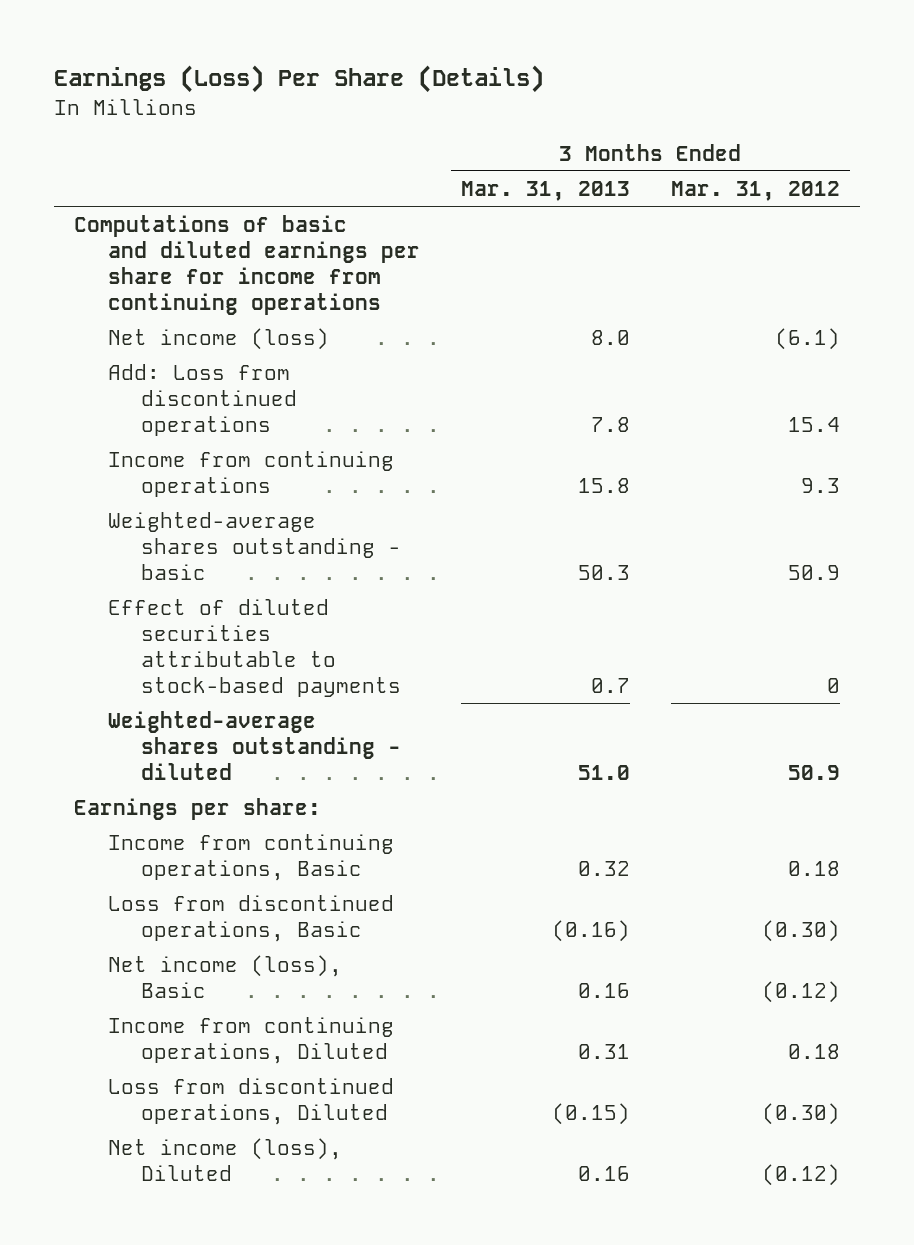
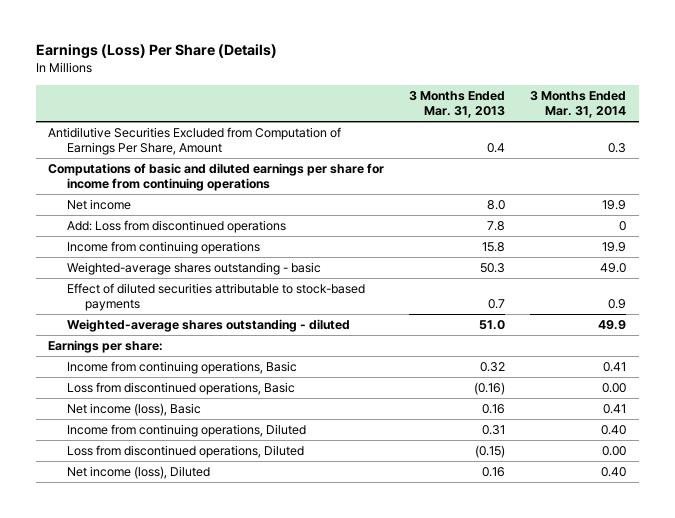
- | 3 Months Ended Mar. 31, 2013 | 3 Months Ended Mar. 31, 2012
+ | 3 Months Ended Mar. 31, 2013 | 3 Months Ended Mar. 31, 2014
+ Antidilutive Securities Excluded from Computation of Earnings Per Share, Amount | 0.4 | 0.3
- Net income (loss) | 8.0 | (6.1)
+ Net income | 8.0 | 19.9

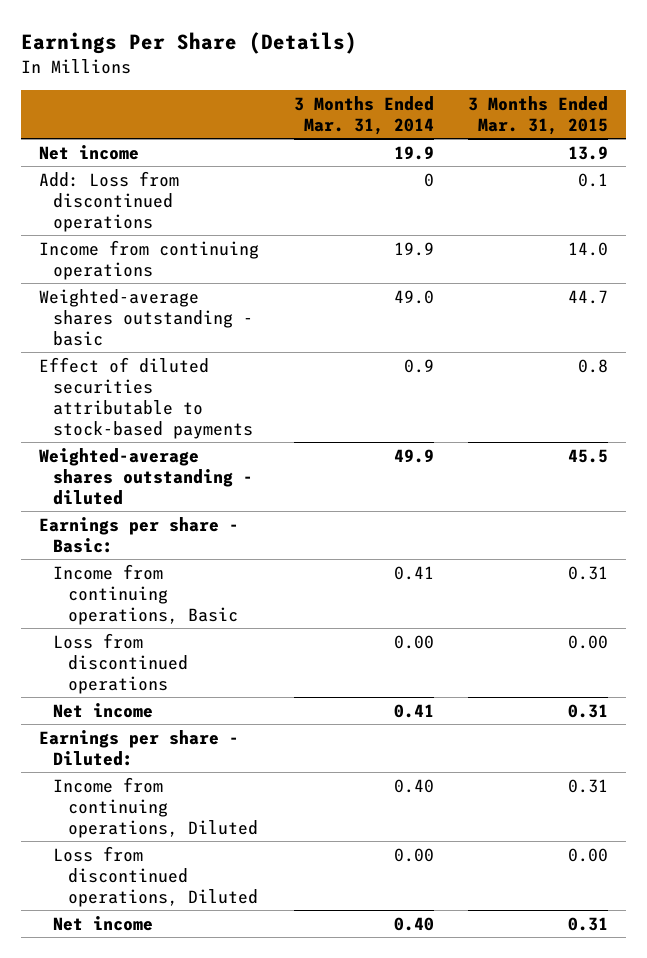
- Earnings (Loss) Per Share (Details)
+ Earnings Per Share (Details)
- | 3 Months Ended Mar. 31, 2013 | 3 Months Ended Mar. 31, 2014
+ | 3 Months Ended Mar. 31, 2014 | 3 Months Ended Mar. 31, 2015
- Antidilutive Securities Excluded from Computation of Earnings Per Share, Amount | 0.4 | 0.3
- Computations of basic and diluted earnings per share for income from continuing operations
- Earnings per share:
+ Earnings per share - Basic:
- Loss from discontinued operations, Basic | (0.16) | 0.00
- Net income (loss), Basic | 0.16 | 0.41
+ Loss from discontinued operations | 0.00 | 0.00
+ Net income | 0.41 | 0.31
+ Earnings per share - Diluted:
- Net income (loss), Diluted | 0.16 | 0.40
+ Net income | 0.40 | 0.31

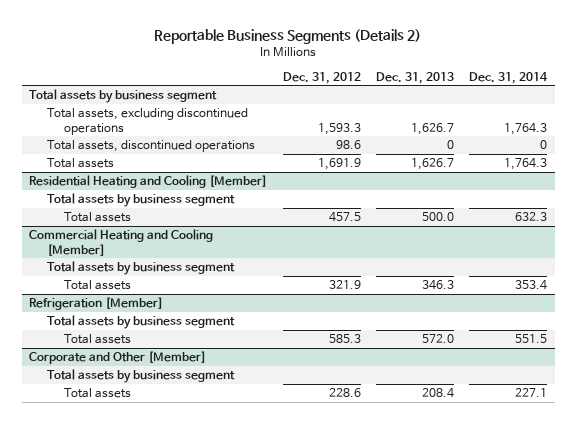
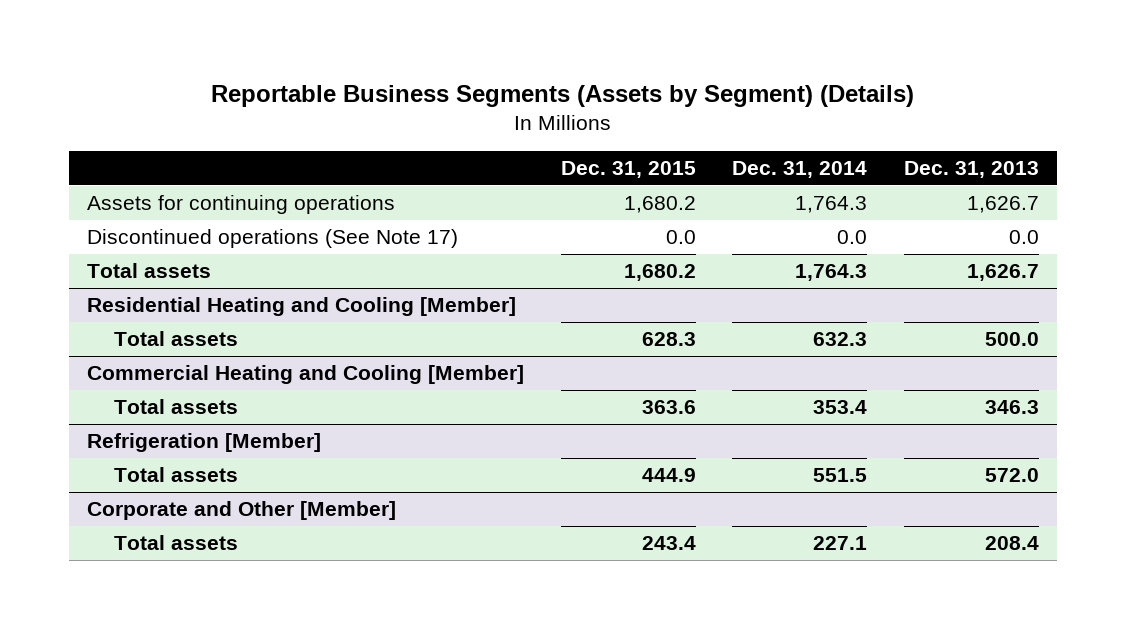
- Reportable Business Segments (Details 2)
+ Reportable Business Segments (Assets by Segment) (Details)
- | Dec. 31, 2012 | Dec. 31, 2013 | Dec. 31, 2014
+ | Dec. 31, 2015 | Dec. 31, 2014 | Dec. 31, 2013
- Total assets by business segment
- Total assets, excluding discontinued operations | 1,593.3 | 1,626.7 | 1,764.3
- Total assets, discontinued operations | 98.6 | 0 | 0
+ Assets for continuing operations | 1,680.2 | 1,764.3 | 1,626.7
+ Discontinued operations (See Note 17) | 0.0 | 0.0 | 0.0
@ Residential Heating and Cooling [Member]
- Total assets by business segment
@ Commercial Heating and Cooling [Member]
- Total assets by business segment
@ Refrigeration [Member]
- Total assets by business segment
@ Corporate and Other [Member]
- Total assets by business segment

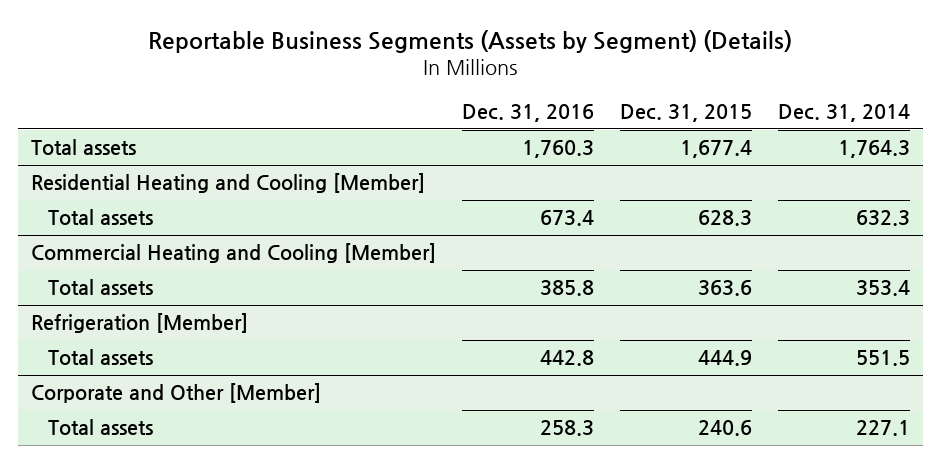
- | Dec. 31, 2015 | Dec. 31, 2014 | Dec. 31, 2013
+ | Dec. 31, 2016 | Dec. 31, 2015 | Dec. 31, 2014
- Assets for continuing operations | 1,680.2 | 1,764.3 | 1,626.7
- Discontinued operations (See Note 17) | 0.0 | 0.0 | 0.0
- Total assets | 1,680.2 | 1,764.3 | 1,626.7
+ Total assets | 1,760.3 | 1,677.4 | 1,764.3
@ Corporate and Other [Member]
- Total assets | 243.4 | 227.1 | 208.4
+ Total assets | 258.3 | 240.6 | 227.1

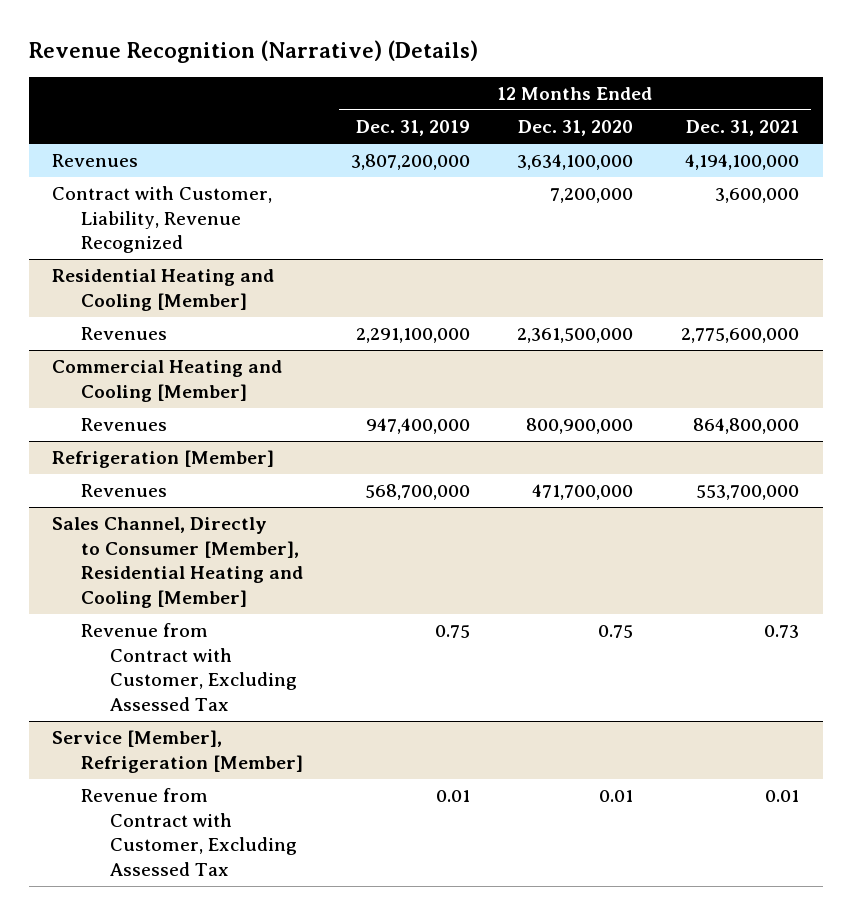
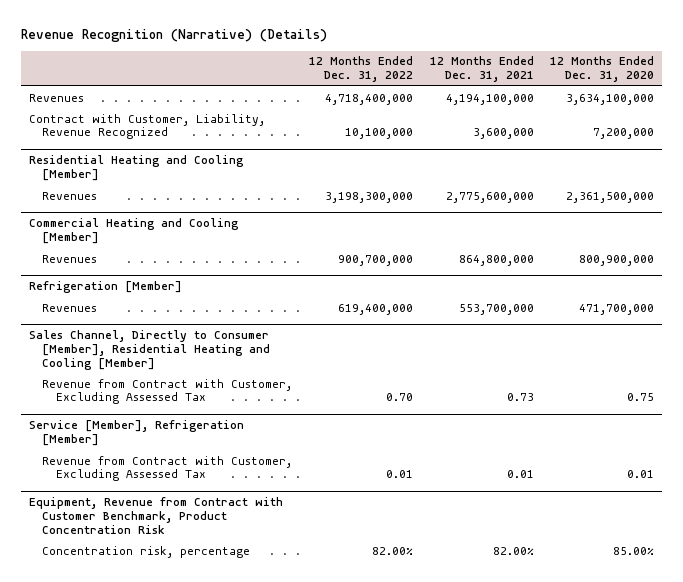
- | 12 Months Ended Dec. 31, 2019 | 12 Months Ended Dec. 31, 2020 | 12 Months Ended Dec. 31, 2021
+ | 12 Months Ended Dec. 31, 2022 | 12 Months Ended Dec. 31, 2021 | 12 Months Ended Dec. 31, 2020
+ Equipment, Revenue from Contract with Customer Benchmark, Product Concentration Risk
+ Concentration risk, percentage | 82.00% | 82.00% | 85.00%

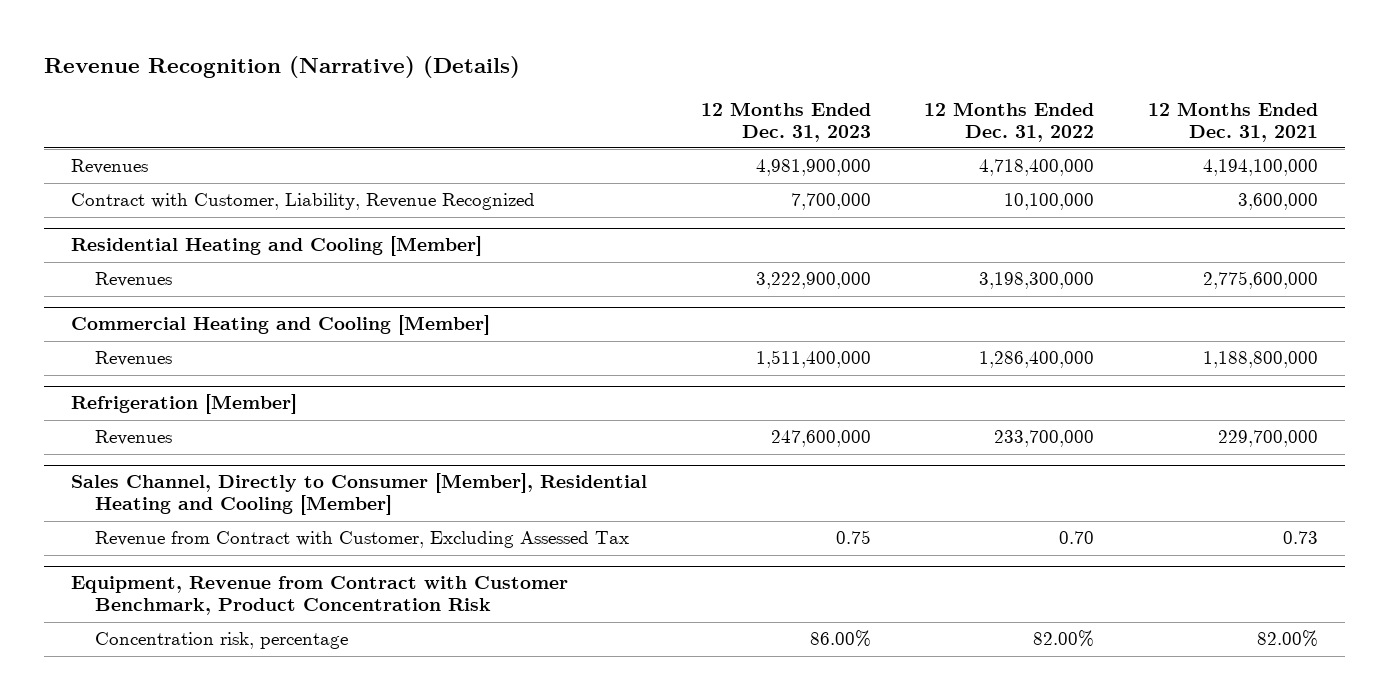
- | 12 Months Ended Dec. 31, 2022 | 12 Months Ended Dec. 31, 2021 | 12 Months Ended Dec. 31, 2020
+ | 12 Months Ended Dec. 31, 2023 | 12 Months Ended Dec. 31, 2022 | 12 Months Ended Dec. 31, 2021
@ Commercial Heating and Cooling [Member]
- Revenues | 900,700,000 | 864,800,000 | 800,900,000
+ Revenues | 1,511,400,000 | 1,286,400,000 | 1,188,800,000
@ Refrigeration [Member]
- Revenues | 619,400,000 | 553,700,000 | 471,700,000
+ Revenues | 247,600,000 | 233,700,000 | 229,700,000
- Service [Member], Refrigeration [Member]
- Revenue from Contract with Customer, Excluding Assessed Tax | 0.01 | 0.01 | 0.01

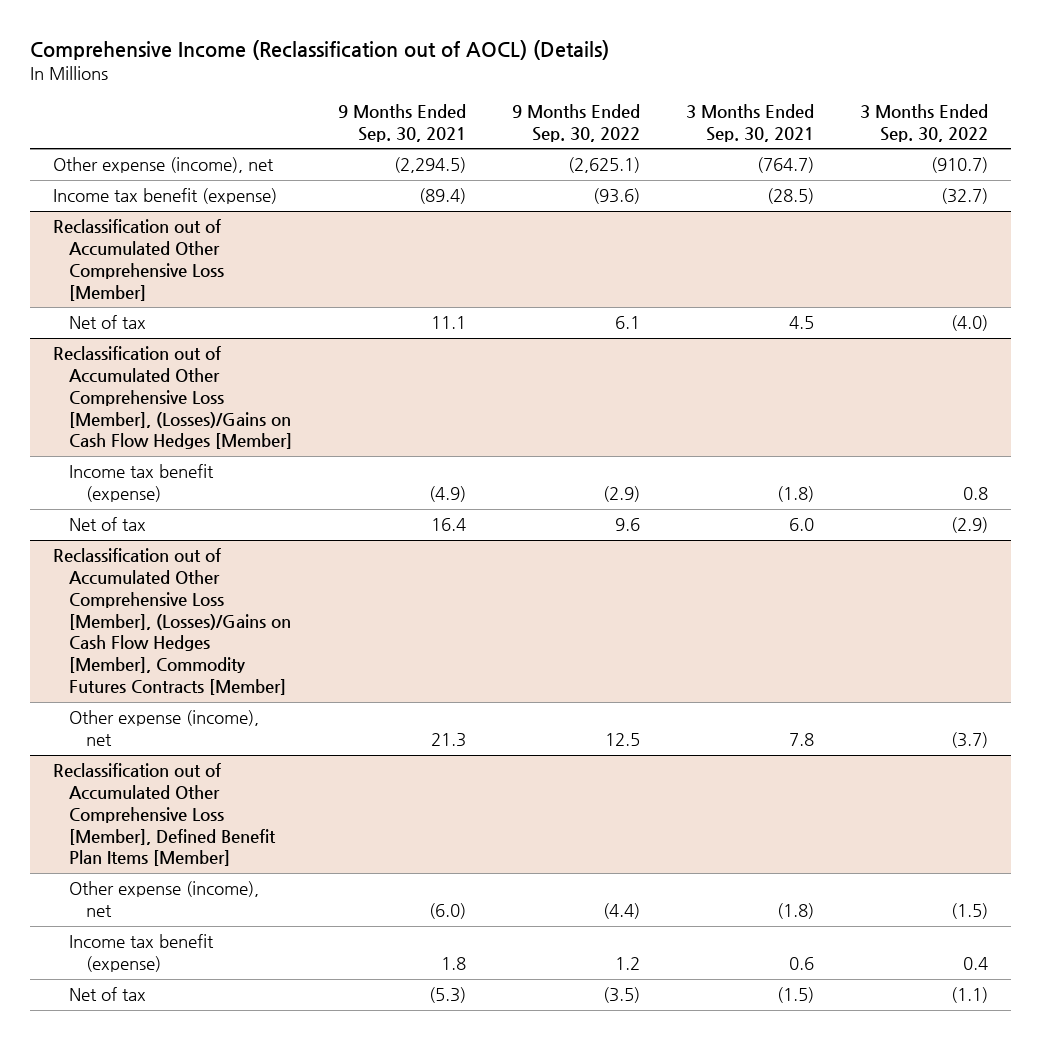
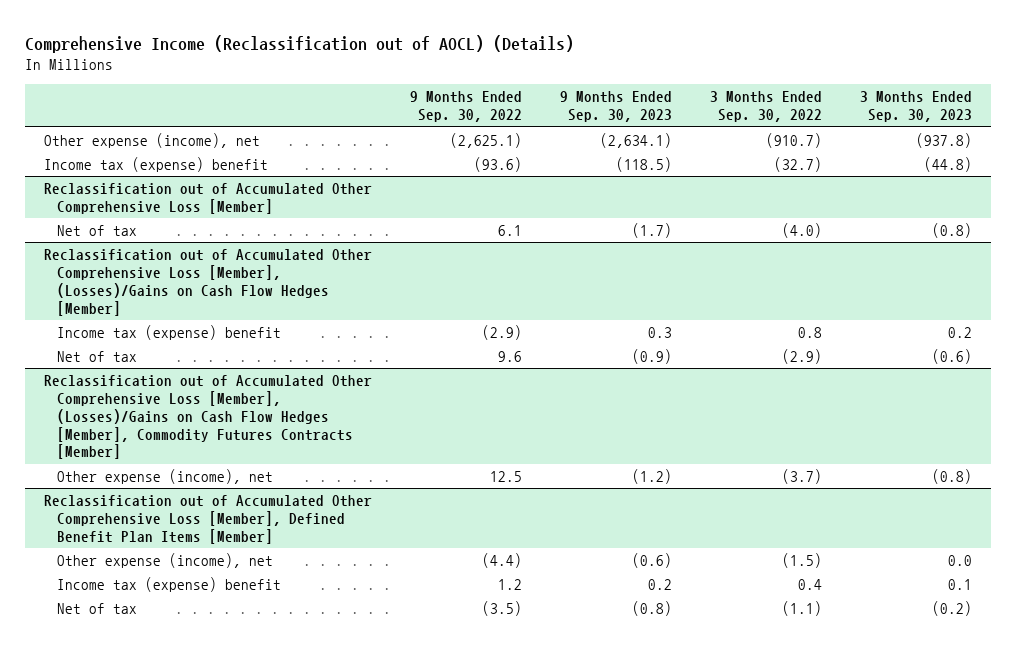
- | 9 Months Ended Sep. 30, 2021 | 9 Months Ended Sep. 30, 2022 | 3 Months Ended Sep. 30, 2021 | 3 Months Ended Sep. 30, 2022
+ | 9 Months Ended Sep. 30, 2022 | 9 Months Ended Sep. 30, 2023 | 3 Months Ended Sep. 30, 2022 | 3 Months Ended Sep. 30, 2023
- Income tax benefit (expense) | (89.4) | (93.6) | (28.5) | (32.7)
+ Income tax (expense) benefit | (93.6) | (118.5) | (32.7) | (44.8)
@ Reclassification out of Accumulated Other Comprehensive Loss [Member], (Losses)/Gains on Cash Flow Hedges [Member]
- Income tax benefit (expense) | (4.9) | (2.9) | (1.8) | 0.8
+ Income tax (expense) benefit | (2.9) | 0.3 | 0.8 | 0.2
@ Reclassification out of Accumulated Other Comprehensive Loss [Member], Defined Benefit Plan Items [Member]
- Income tax benefit (expense) | 1.8 | 1.2 | 0.6 | 0.4
+ Income tax (expense) benefit | 1.2 | 0.2 | 0.4 | 0.1

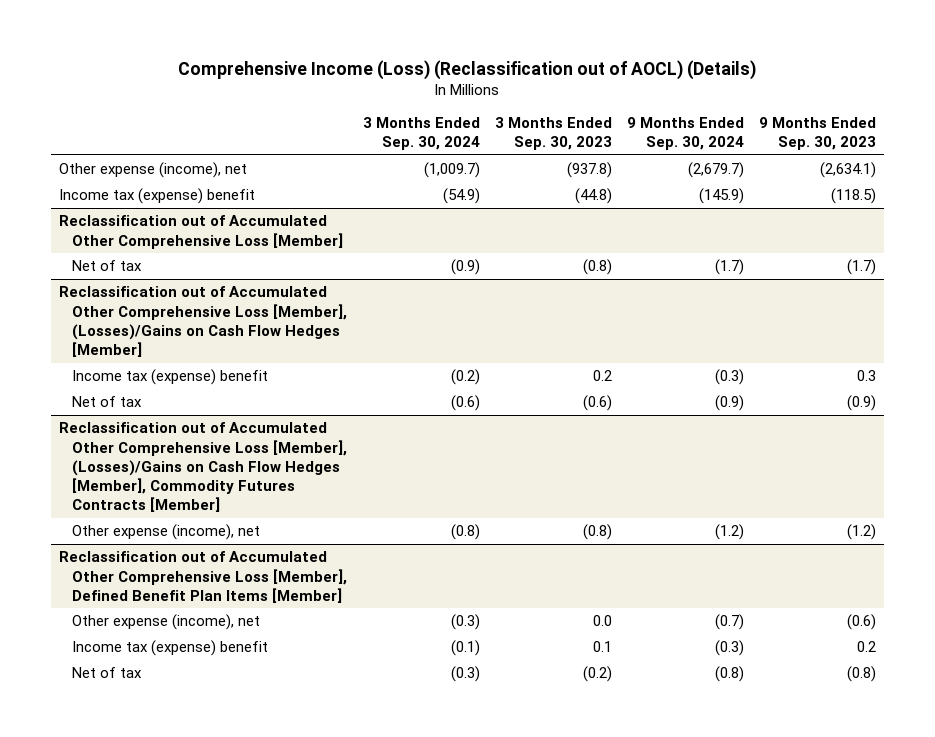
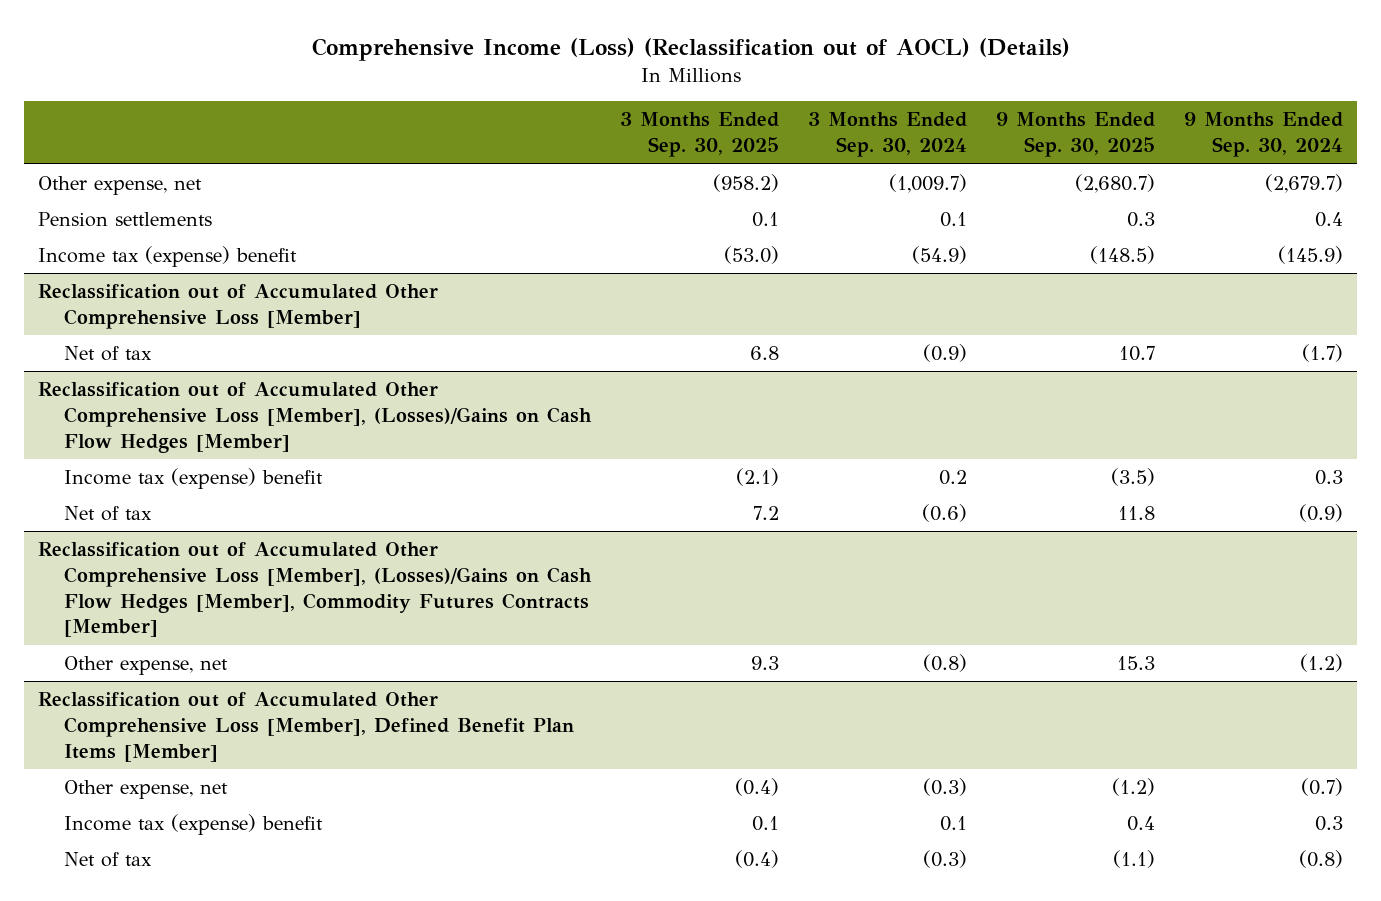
- | 3 Months Ended Sep. 30, 2024 | 3 Months Ended Sep. 30, 2023 | 9 Months Ended Sep. 30, 2024 | 9 Months Ended Sep. 30, 2023
+ | 3 Months Ended Sep. 30, 2025 | 3 Months Ended Sep. 30, 2024 | 9 Months Ended Sep. 30, 2025 | 9 Months Ended Sep. 30, 2024
- Other expense (income), net | (1,009.7) | (937.8) | (2,679.7) | (2,634.1)
+ Other expense, net | (958.2) | (1,009.7) | (2,680.7) | (2,679.7)
+ Pension settlements | 0.1 | 0.1 | 0.3 | 0.4
@ Reclassification out of Accumulated Other Comprehensive Loss [Member], (Losses)/Gains on Cash Flow Hedges [Member]
- Income tax (expense) benefit | (0.2) | 0.2 | (0.3) | 0.3
+ Income tax (expense) benefit | (2.1) | 0.2 | (3.5) | 0.3
@ Reclassification out of Accumulated Other Comprehensive Loss [Member], (Losses)/Gains on Cash Flow Hedges [Member], Commodity Futures Contracts [Member]
- Other expense (income), net | (0.8) | (0.8) | (1.2) | (1.2)
+ Other expense, net | 9.3 | (0.8) | 15.3 | (1.2)
@ Reclassification out of Accumulated Other Comprehensive Loss [Member], Defined Benefit Plan Items [Member]
- Other expense (income), net | (0.3) | 0.0 | (0.7) | (0.6)
- Income tax (expense) benefit | (0.1) | 0.1 | (0.3) | 0.2
+ Other expense, net | (0.4) | (0.3) | (1.2) | (0.7)
+ Income tax (expense) benefit | 0.1 | 0.1 | 0.4 | 0.3

